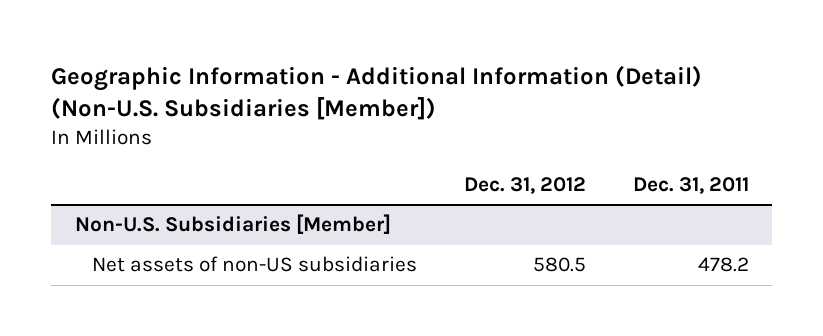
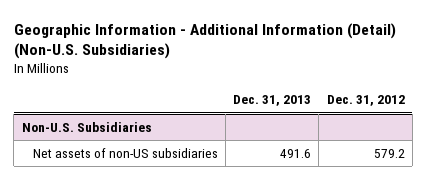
- Geographic Information - Additional Information (Detail) (Non-U.S. Subsidiaries [Member])
+ Geographic Information - Additional Information (Detail) (Non-U.S. Subsidiaries)
- | Dec. 31, 2012 | Dec. 31, 2011
+ | Dec. 31, 2013 | Dec. 31, 2012
- Non-U.S. Subsidiaries [Member]
- Net assets of non-US subsidiaries | 580.5 | 478.2
+ Non-U.S. Subsidiaries
+ Net assets of non-US subsidiaries | 491.6 | 579.2

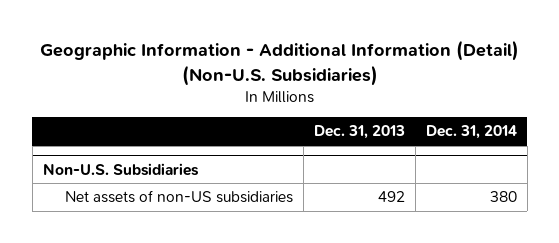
- | Dec. 31, 2013 | Dec. 31, 2012
+ | Dec. 31, 2013 | Dec. 31, 2014
@ Non-U.S. Subsidiaries
- Net assets of non-US subsidiaries | 491.6 | 579.2
+ Net assets of non-US subsidiaries | 492 | 380

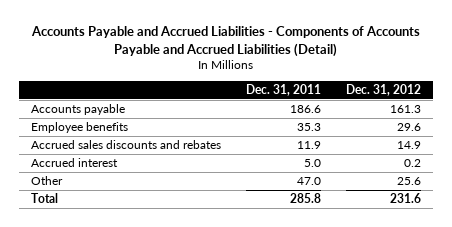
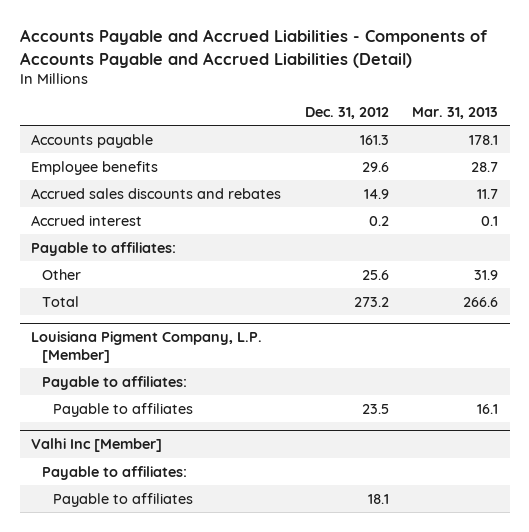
- | Dec. 31, 2011 | Dec. 31, 2012
+ | Dec. 31, 2012 | Mar. 31, 2013
+ Payable to affiliates:
- Total | 285.8 | 231.6
+ Total | 273.2 | 266.6
+ Louisiana Pigment Company, L.P. [Member]
+ Payable to affiliates:
+ Payable to affiliates | 23.5 | 16.1
+ Valhi Inc [Member]
+ Payable to affiliates:
+ Payable to affiliates | 18.1 |

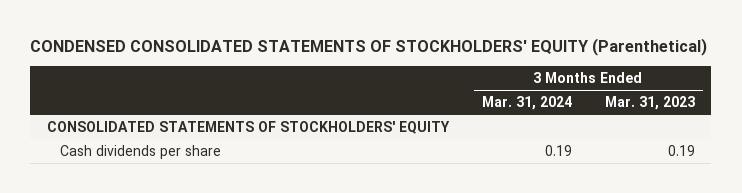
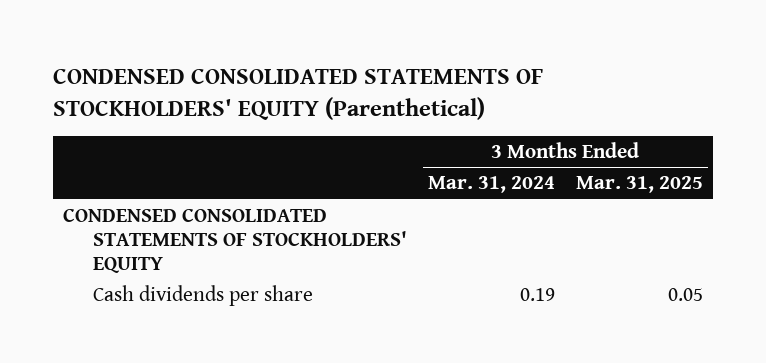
- | 3 Months Ended Mar. 31, 2024 | 3 Months Ended Mar. 31, 2023
+ | 3 Months Ended Mar. 31, 2024 | 3 Months Ended Mar. 31, 2025
- CONSOLIDATED STATEMENTS OF STOCKHOLDERS' EQUITY
+ CONDENSED CONSOLIDATED STATEMENTS OF STOCKHOLDERS' EQUITY

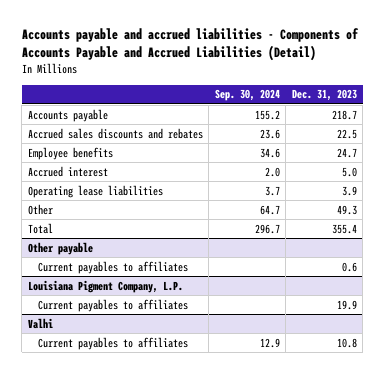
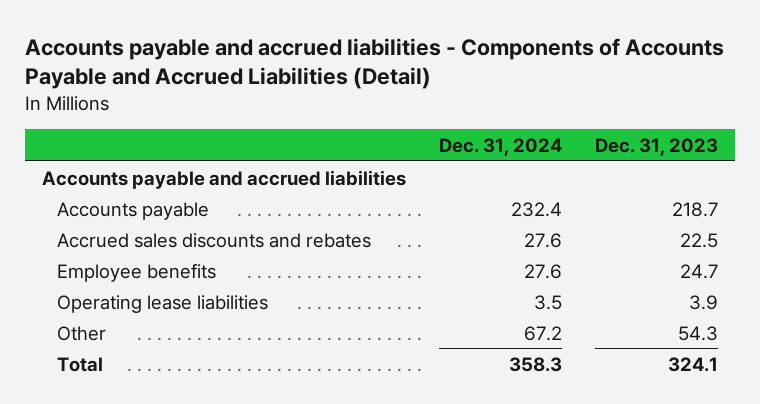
- | Sep. 30, 2024 | Dec. 31, 2023
+ | Dec. 31, 2024 | Dec. 31, 2023
+ Accounts payable and accrued liabilities
- Accrued interest | 2.0 | 5.0
- Other | 64.7 | 49.3
- Total | 296.7 | 355.4
- Other payable
- Current payables to affiliates | | 0.6
- Louisiana Pigment Company, L.P.
- Current payables to affiliates | | 19.9
- Valhi
- Current payables to affiliates | 12.9 | 10.8
+ Other | 67.2 | 54.3
+ Total | 358.3 | 324.1

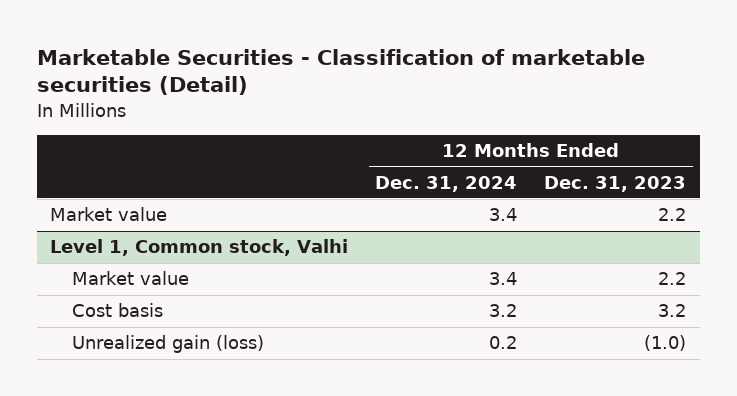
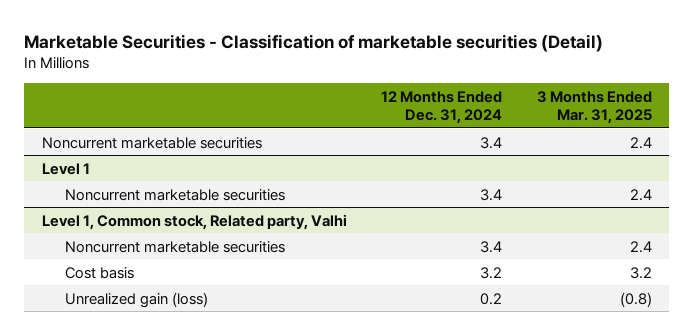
- | 12 Months Ended Dec. 31, 2024 | 12 Months Ended Dec. 31, 2023
+ | 12 Months Ended Dec. 31, 2024 | 3 Months Ended Mar. 31, 2025
- Market value | 3.4 | 2.2
- Level 1, Common stock, Valhi
- Market value | 3.4 | 2.2
+ Noncurrent marketable securities | 3.4 | 2.4
+ Level 1
+ Noncurrent marketable securities | 3.4 | 2.4
+ Level 1, Common stock, Related party, Valhi
+ Noncurrent marketable securities | 3.4 | 2.4

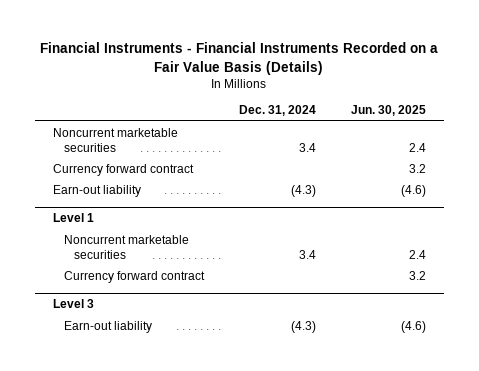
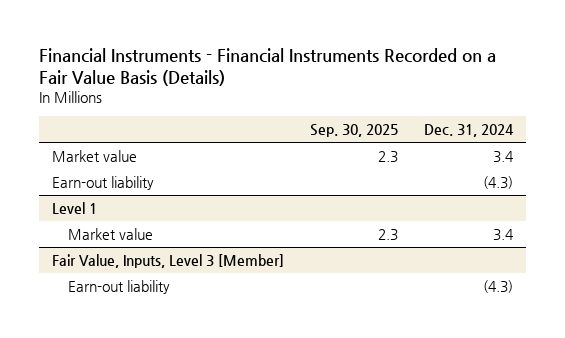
- | Dec. 31, 2024 | Jun. 30, 2025
+ | Sep. 30, 2025 | Dec. 31, 2024
- Noncurrent marketable securities | 3.4 | 2.4
- Currency forward contract | | 3.2
+ Market value | 2.3 | 3.4
@ Level 1
- Noncurrent marketable securities | 3.4 | 2.4
- Currency forward contract | | 3.2
- Level 3
@ Level 1
+ Market value | 2.3 | 3.4
+ Fair Value, Inputs, Level 3 [Member]

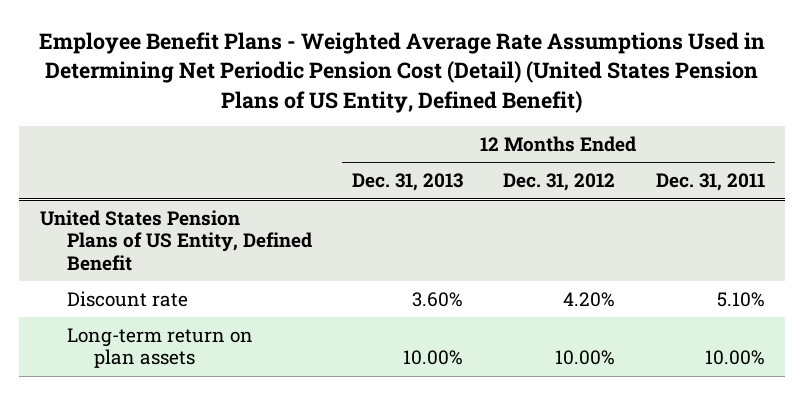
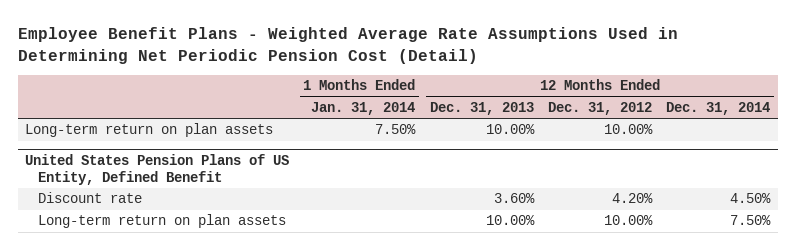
- Employee Benefit Plans - Weighted Average Rate Assumptions Used in Determining Net Periodic Pension Cost (Detail) (United States Pension Plans of US Entity, Defined Benefit)
+ Employee Benefit Plans - Weighted Average Rate Assumptions Used in Determining Net Periodic Pension Cost (Detail)
- | 12 Months Ended Dec. 31, 2013 | 12 Months Ended Dec. 31, 2012 | 12 Months Ended Dec. 31, 2011
+ | 1 Months Ended Jan. 31, 2014 | 12 Months Ended Dec. 31, 2013 | 12 Months Ended Dec. 31, 2012 | 12 Months Ended Dec. 31, 2014
+ Long-term return on plan assets | 7.50% | 10.00% | 10.00% |

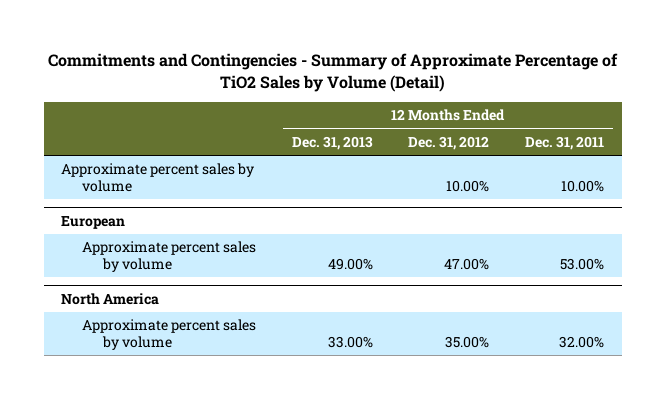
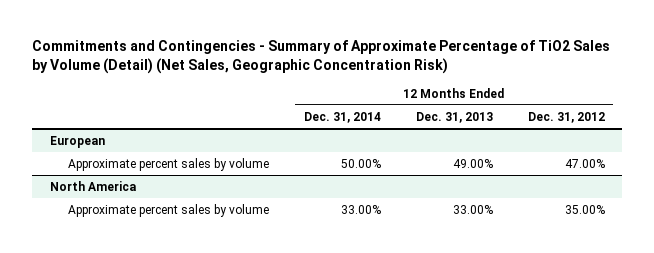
- Commitments and Contingencies - Summary of Approximate Percentage of TiO2 Sales by Volume (Detail)
+ Commitments and Contingencies - Summary of Approximate Percentage of TiO2 Sales by Volume (Detail) (Net Sales, Geographic Concentration Risk)
- | 12 Months Ended Dec. 31, 2013 | 12 Months Ended Dec. 31, 2012 | 12 Months Ended Dec. 31, 2011
+ | 12 Months Ended Dec. 31, 2014 | 12 Months Ended Dec. 31, 2013 | 12 Months Ended Dec. 31, 2012
- Approximate percent sales by volume | | 10.00% | 10.00%

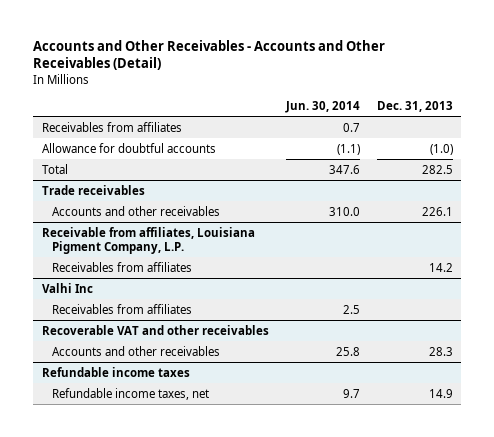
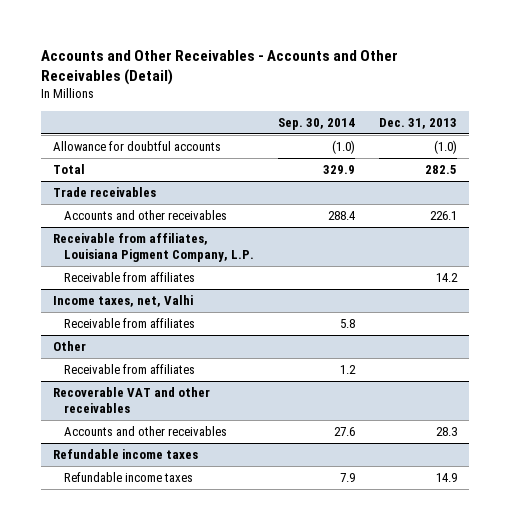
- | Jun. 30, 2014 | Dec. 31, 2013
+ | Sep. 30, 2014 | Dec. 31, 2013
- Receivables from affiliates | 0.7 |
@ Receivable from affiliates, Louisiana Pigment Company, L.P.
- Receivables from affiliates | | 14.2
- Valhi Inc
- Receivables from affiliates | 2.5 |
@ Receivable from affiliates, Louisiana Pigment Company, L.P.
+ Receivable from affiliates | | 14.2
+ Income taxes, net, Valhi
+ Receivable from affiliates | 5.8 |
+ Other
+ Receivable from affiliates | 1.2 |
@ Refundable income taxes
- Refundable income taxes, net | 9.7 | 14.9
+ Refundable income taxes | 7.9 | 14.9

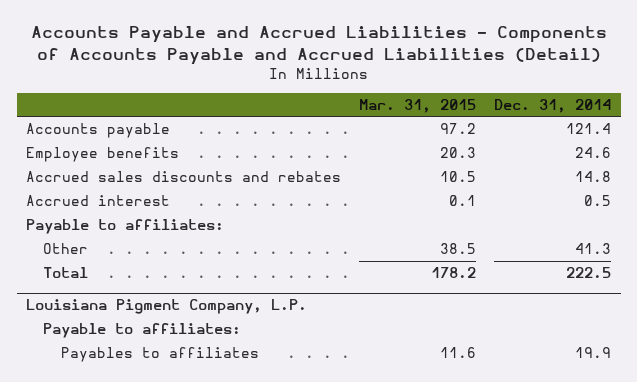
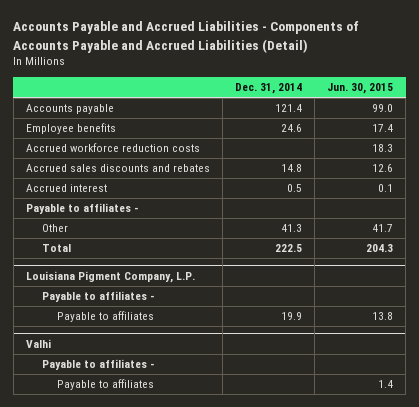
- | Mar. 31, 2015 | Dec. 31, 2014
+ | Dec. 31, 2014 | Jun. 30, 2015
+ Accrued workforce reduction costs | | 18.3
- Payable to affiliates:
+ Payable to affiliates -
@ Louisiana Pigment Company, L.P.
- Payable to affiliates:
- Payables to affiliates | 11.6 | 19.9
+ Payable to affiliates -
+ Payable to affiliates | 19.9 | 13.8
+ Valhi
+ Payable to affiliates -
+ Payable to affiliates | | 1.4

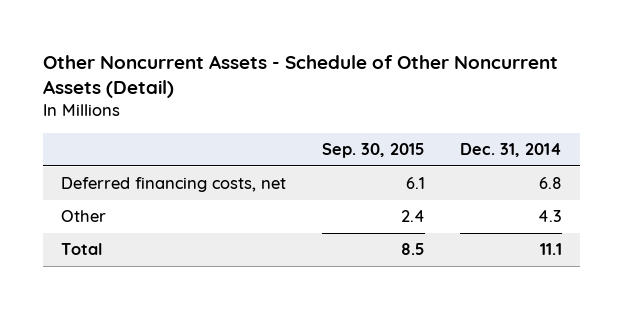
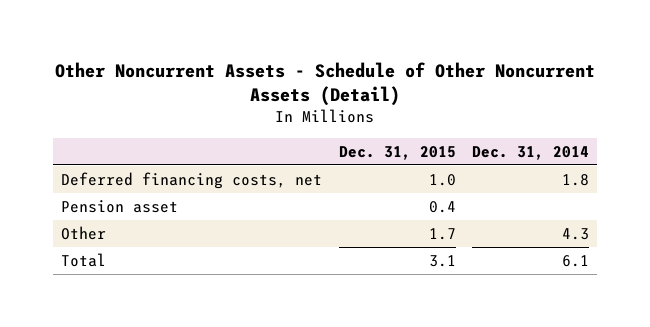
- | Sep. 30, 2015 | Dec. 31, 2014
+ | Dec. 31, 2015 | Dec. 31, 2014
- Deferred financing costs, net | 6.1 | 6.8
+ Deferred financing costs, net | 1.0 | 1.8
+ Pension asset | 0.4 |
- Total | 8.5 | 11.1
+ Total | 3.1 | 6.1

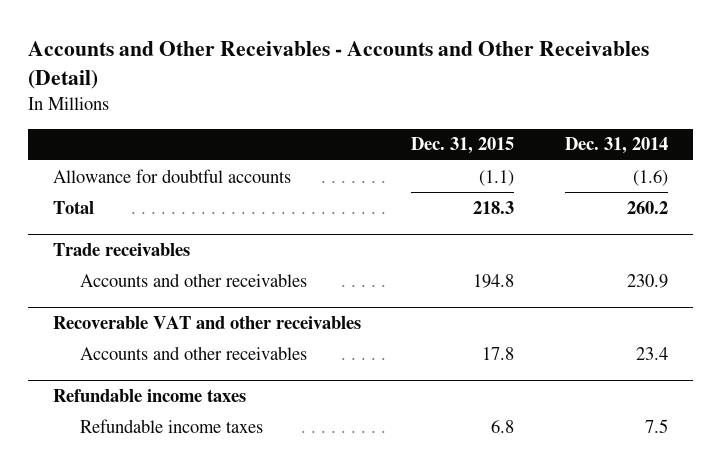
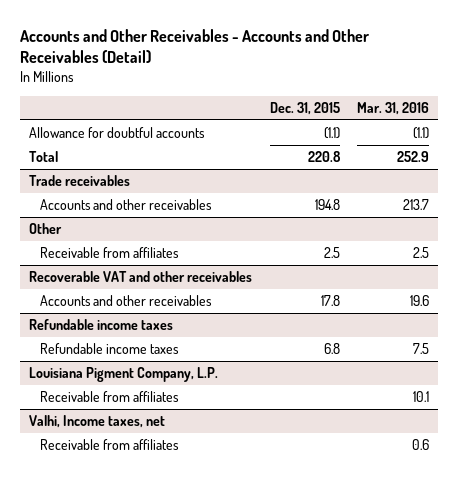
- | Dec. 31, 2015 | Dec. 31, 2014
+ | Dec. 31, 2015 | Mar. 31, 2016
- Total | 218.3 | 260.2
+ Total | 220.8 | 252.9
+ Other
+ Receivable from affiliates | 2.5 | 2.5
+ Louisiana Pigment Company, L.P.
+ Receivable from affiliates | | 10.1
+ Valhi, Income taxes, net
+ Receivable from affiliates | | 0.6

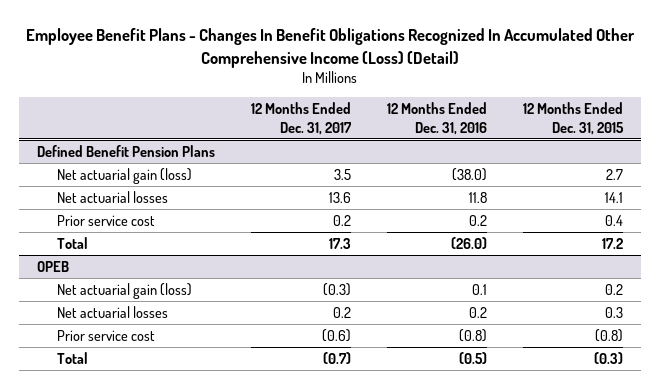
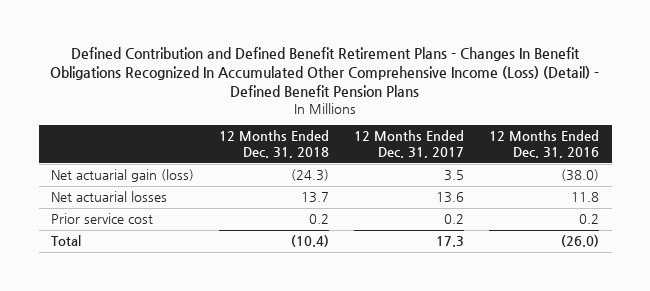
- Employee Benefit Plans - Changes In Benefit Obligations Recognized In Accumulated Other Comprehensive Income (Loss) (Detail)
+ Defined Contribution and Defined Benefit Retirement Plans - Changes In Benefit Obligations Recognized In Accumulated Other Comprehensive Income (Loss) (Detail) - Defined Benefit Pension Plans
- | 12 Months Ended Dec. 31, 2017 | 12 Months Ended Dec. 31, 2016 | 12 Months Ended Dec. 31, 2015
+ | 12 Months Ended Dec. 31, 2018 | 12 Months Ended Dec. 31, 2017 | 12 Months Ended Dec. 31, 2016
- Defined Benefit Pension Plans
- OPEB
- Net actuarial gain (loss) | (0.3) | 0.1 | 0.2
- Net actuarial losses | 0.2 | 0.2 | 0.3
- Prior service cost | (0.6) | (0.8) | (0.8)
- Total | (0.7) | (0.5) | (0.3)

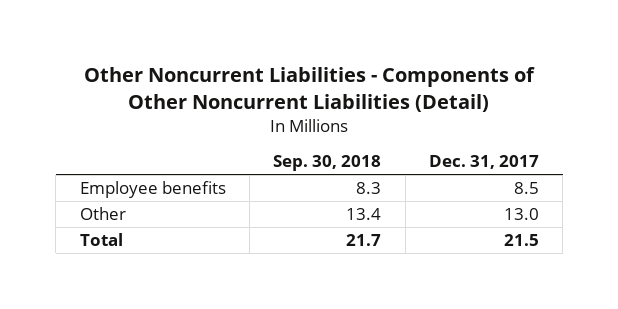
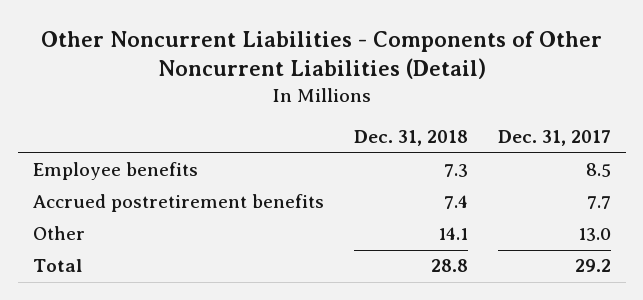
- | Sep. 30, 2018 | Dec. 31, 2017
+ | Dec. 31, 2018 | Dec. 31, 2017
+ Accrued postretirement benefits | 7.4 | 7.7
- Total | 21.7 | 21.5
+ Total | 28.8 | 29.2

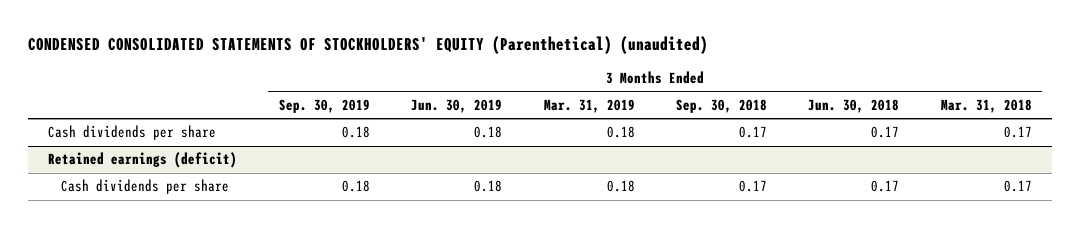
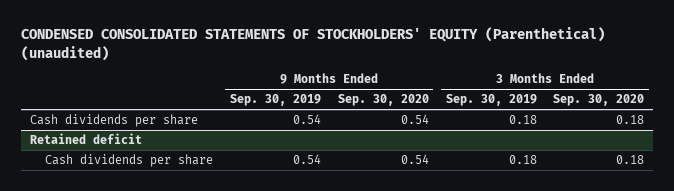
- | 3 Months Ended Sep. 30, 2019 | 3 Months Ended Jun. 30, 2019 | 3 Months Ended Mar. 31, 2019 | 3 Months Ended Sep. 30, 2018 | 3 Months Ended Jun. 30, 2018 | 3 Months Ended Mar. 31, 2018
+ | 9 Months Ended Sep. 30, 2019 | 9 Months Ended Sep. 30, 2020 | 3 Months Ended Sep. 30, 2019 | 3 Months Ended Sep. 30, 2020
- Retained earnings (deficit)
+ Retained deficit

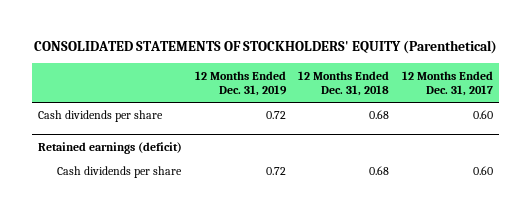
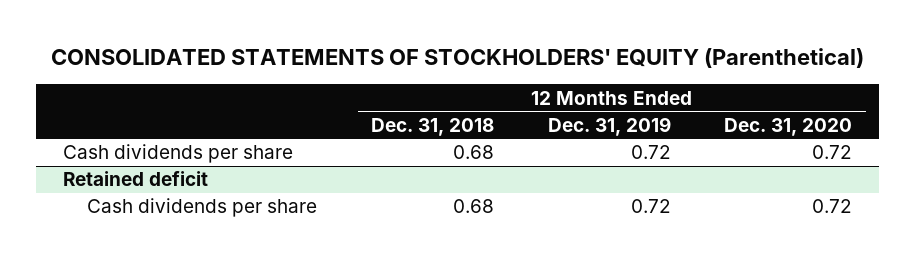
- | 12 Months Ended Dec. 31, 2019 | 12 Months Ended Dec. 31, 2018 | 12 Months Ended Dec. 31, 2017
+ | 12 Months Ended Dec. 31, 2018 | 12 Months Ended Dec. 31, 2019 | 12 Months Ended Dec. 31, 2020
- Retained earnings (deficit)
+ Retained deficit

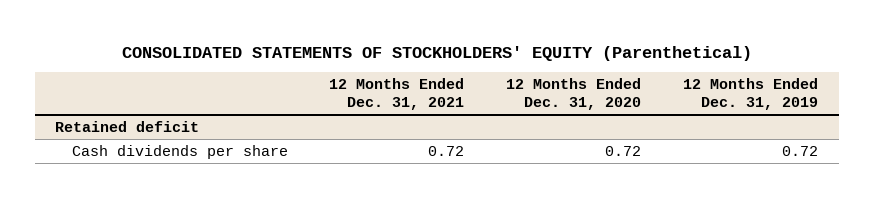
- | 12 Months Ended Dec. 31, 2018 | 12 Months Ended Dec. 31, 2019 | 12 Months Ended Dec. 31, 2020
+ | 12 Months Ended Dec. 31, 2021 | 12 Months Ended Dec. 31, 2020 | 12 Months Ended Dec. 31, 2019
- Cash dividends per share | 0.68 | 0.72 | 0.72

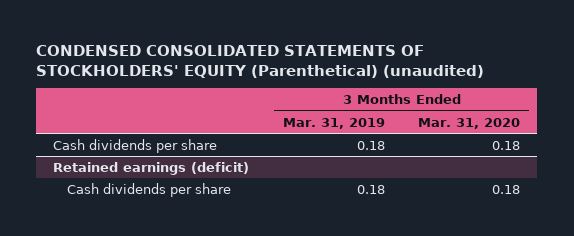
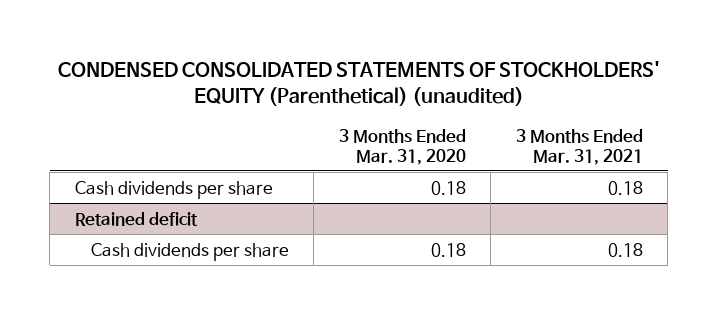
- | 3 Months Ended Mar. 31, 2019 | 3 Months Ended Mar. 31, 2020
+ | 3 Months Ended Mar. 31, 2020 | 3 Months Ended Mar. 31, 2021
- Retained earnings (deficit)
+ Retained deficit

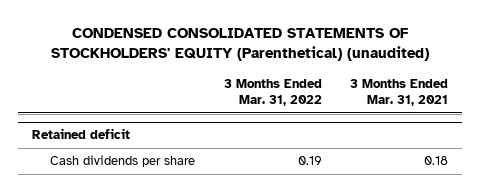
- | 3 Months Ended Mar. 31, 2020 | 3 Months Ended Mar. 31, 2021
+ | 3 Months Ended Mar. 31, 2022 | 3 Months Ended Mar. 31, 2021
- Cash dividends per share | 0.18 | 0.18

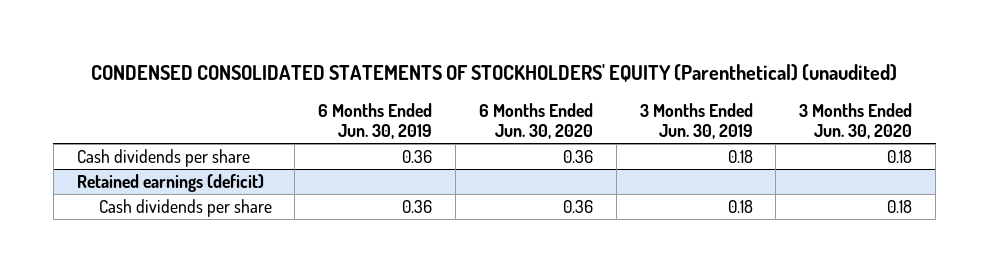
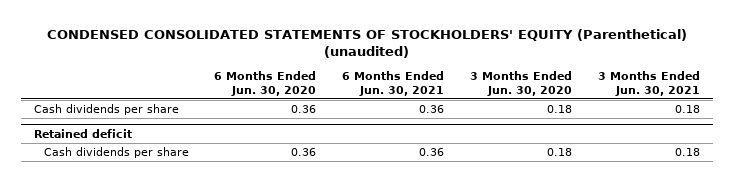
- | 6 Months Ended Jun. 30, 2019 | 6 Months Ended Jun. 30, 2020 | 3 Months Ended Jun. 30, 2019 | 3 Months Ended Jun. 30, 2020
+ | 6 Months Ended Jun. 30, 2020 | 6 Months Ended Jun. 30, 2021 | 3 Months Ended Jun. 30, 2020 | 3 Months Ended Jun. 30, 2021
- Retained earnings (deficit)
+ Retained deficit

